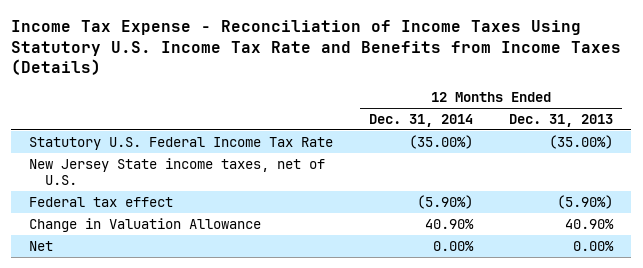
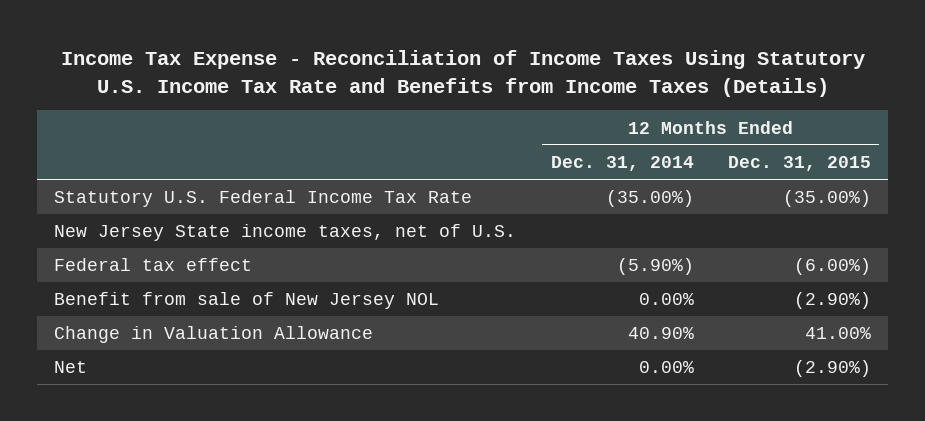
- | 12 Months Ended Dec. 31, 2014 | 12 Months Ended Dec. 31, 2013
+ | 12 Months Ended Dec. 31, 2014 | 12 Months Ended Dec. 31, 2015
+ Benefit from sale of New Jersey NOL | 0.00% | (2.90%)

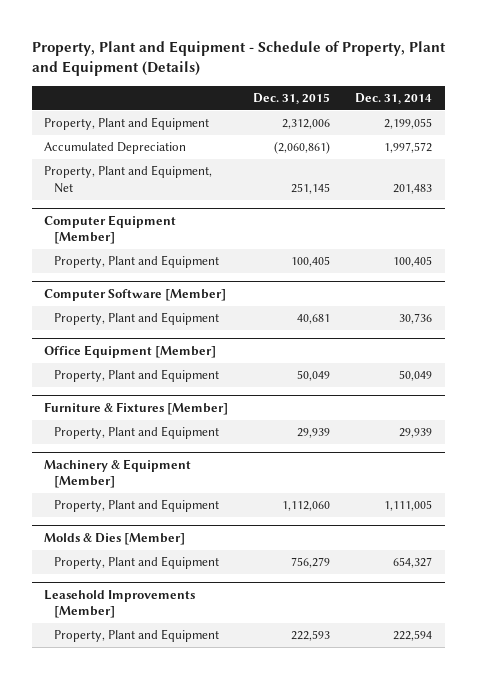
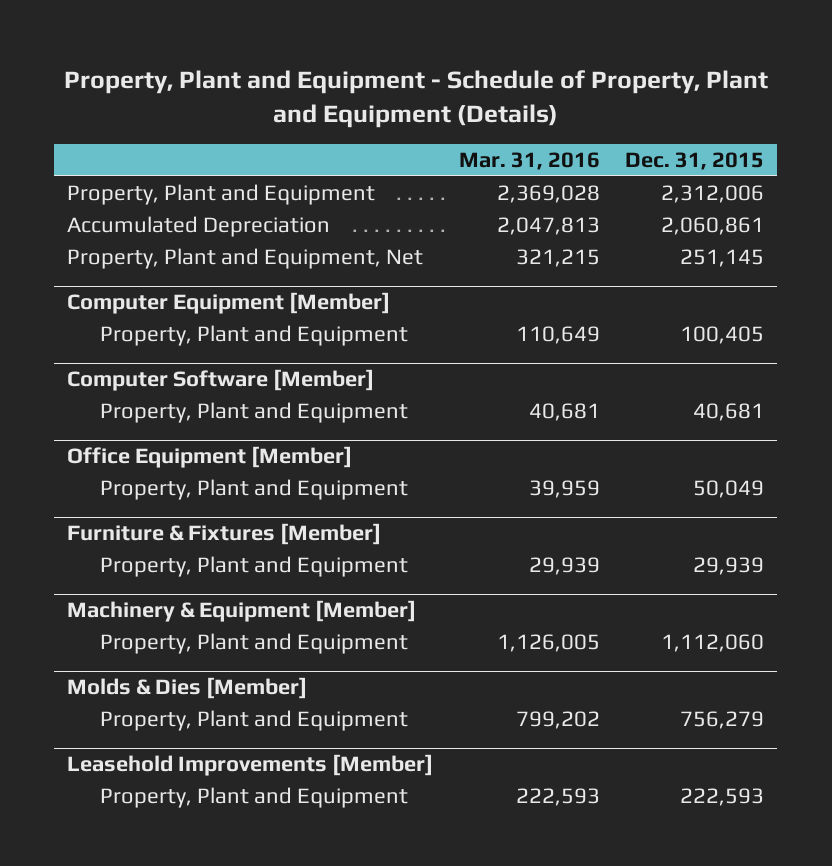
- | Dec. 31, 2015 | Dec. 31, 2014
+ | Mar. 31, 2016 | Dec. 31, 2015
- Accumulated Depreciation | (2,060,861) | 1,997,572
+ Accumulated Depreciation | 2,047,813 | 2,060,861

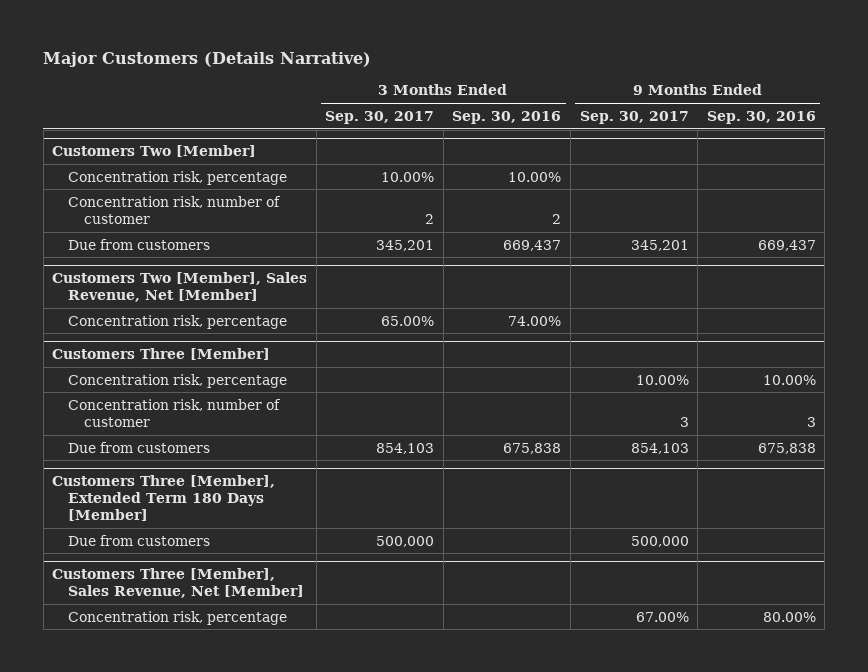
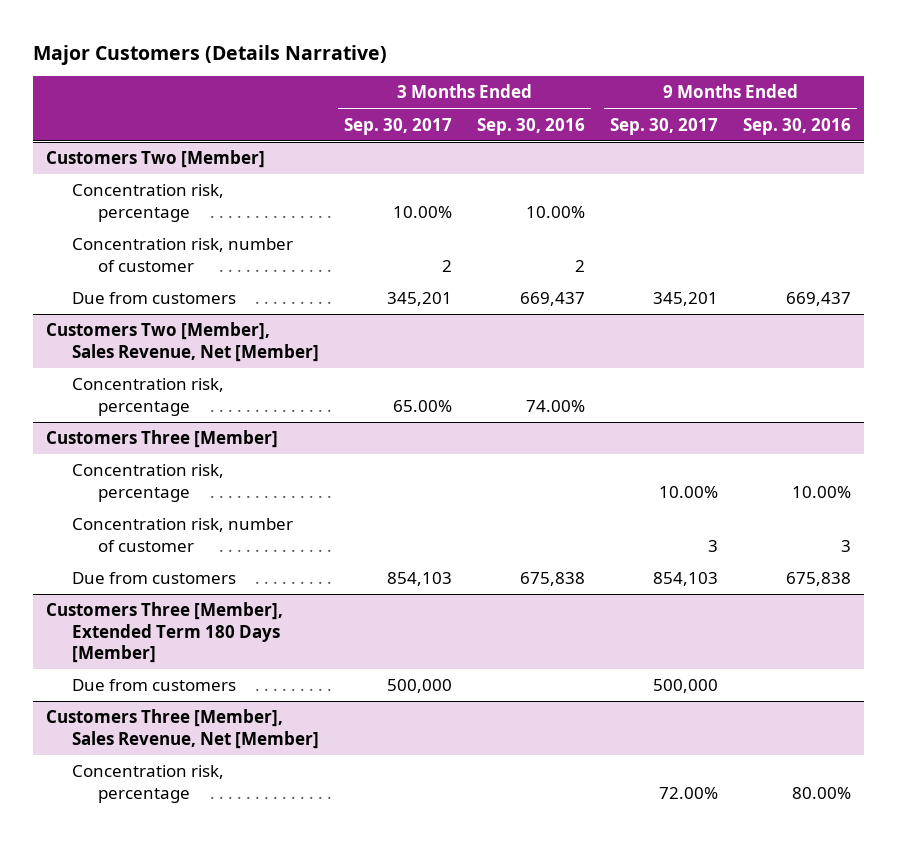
@ Customers Three [Member], Sales Revenue, Net [Member]
- Concentration risk, percentage | | | 67.00% | 80.00%
+ Concentration risk, percentage | | | 72.00% | 80.00%

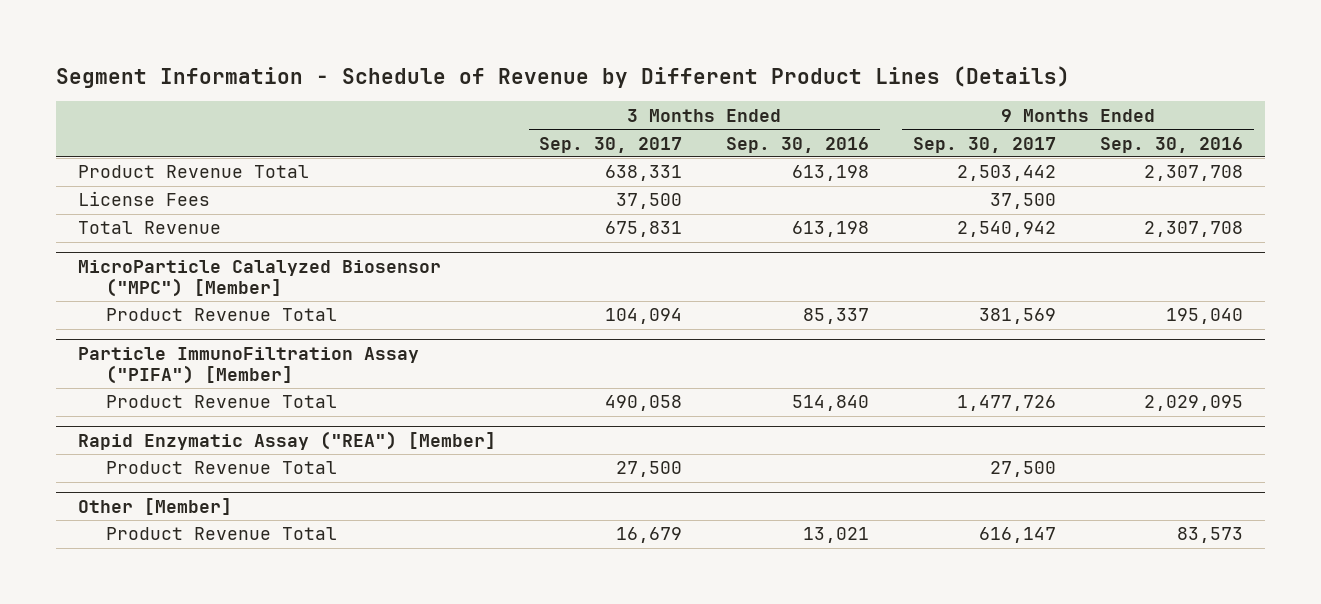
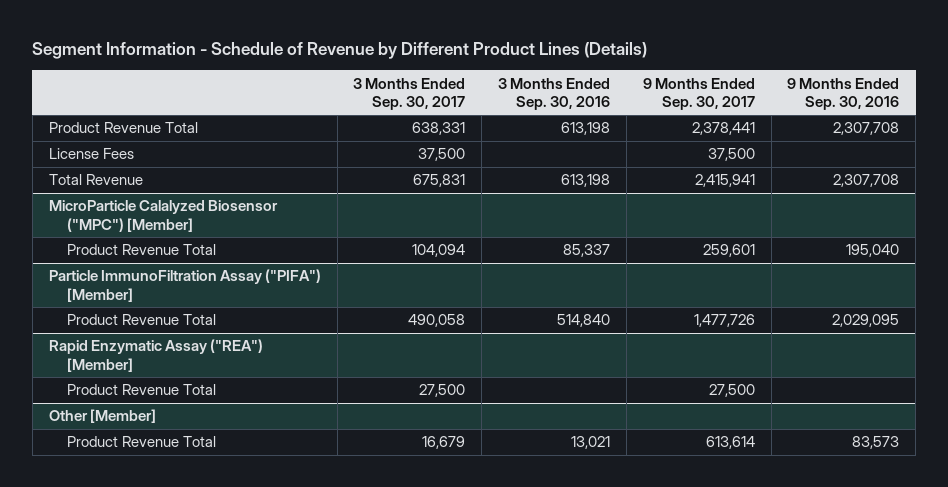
- Product Revenue Total | 638,331 | 613,198 | 2,503,442 | 2,307,708
+ Product Revenue Total | 638,331 | 613,198 | 2,378,441 | 2,307,708
- Total Revenue | 675,831 | 613,198 | 2,540,942 | 2,307,708
+ Total Revenue | 675,831 | 613,198 | 2,415,941 | 2,307,708
@ MicroParticle Calalyzed Biosensor ("MPC") [Member]
- Product Revenue Total | 104,094 | 85,337 | 381,569 | 195,040
+ Product Revenue Total | 104,094 | 85,337 | 259,601 | 195,040
@ Other [Member]
- Product Revenue Total | 16,679 | 13,021 | 616,147 | 83,573
+ Product Revenue Total | 16,679 | 13,021 | 613,614 | 83,573

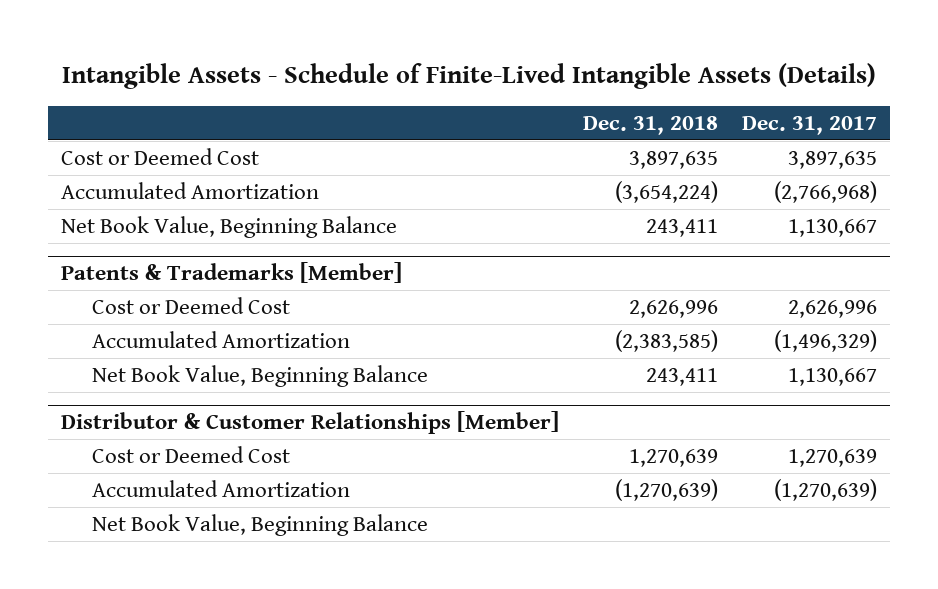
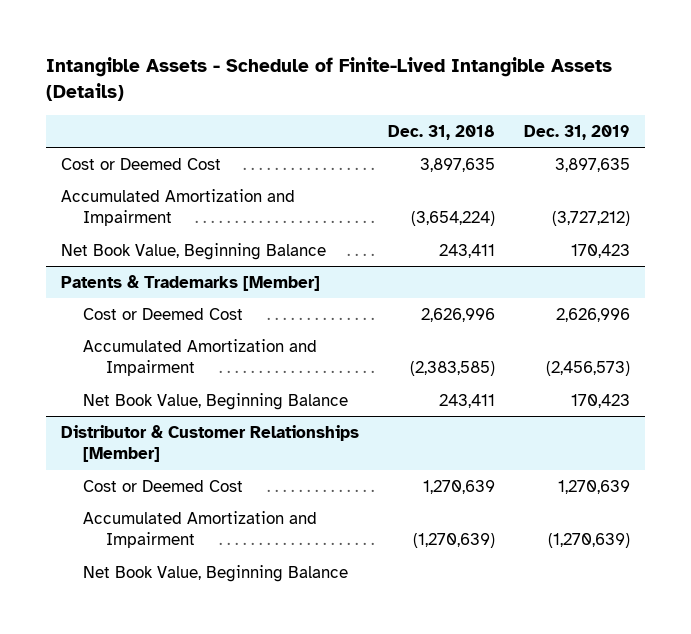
- | Dec. 31, 2018 | Dec. 31, 2017
+ | Dec. 31, 2018 | Dec. 31, 2019
- Accumulated Amortization | (3,654,224) | (2,766,968)
+ Accumulated Amortization and Impairment | (3,654,224) | (3,727,212)
@ Patents & Trademarks [Member]
- Accumulated Amortization | (2,383,585) | (1,496,329)
+ Accumulated Amortization and Impairment | (2,383,585) | (2,456,573)
@ Distributor & Customer Relationships [Member]
- Accumulated Amortization | (1,270,639) | (1,270,639)
+ Accumulated Amortization and Impairment | (1,270,639) | (1,270,639)

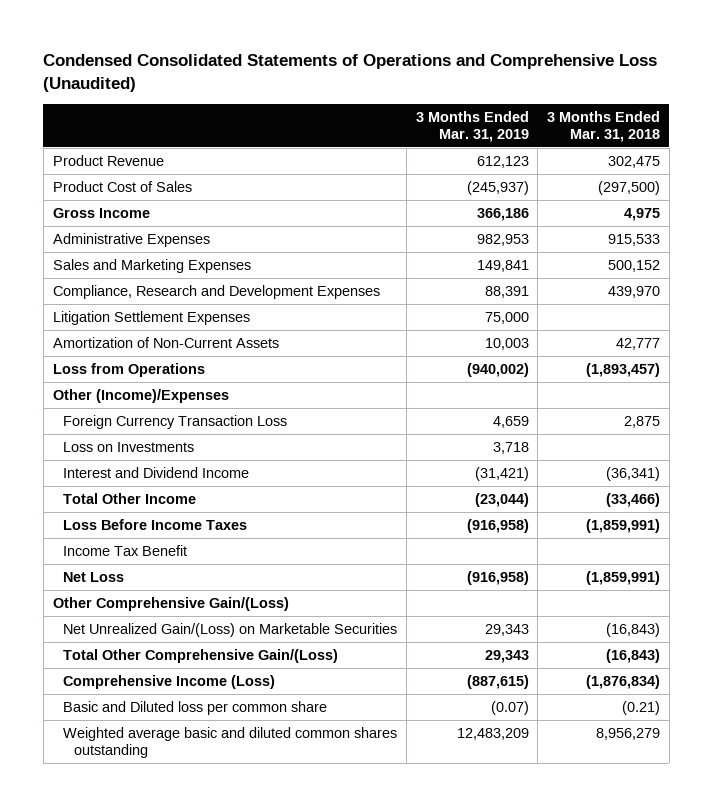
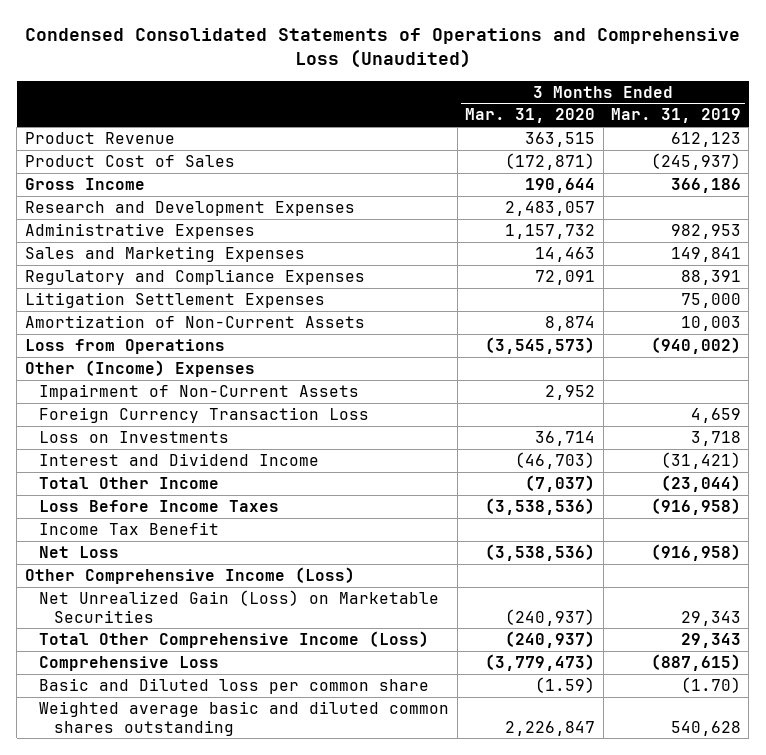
- | 3 Months Ended Mar. 31, 2019 | 3 Months Ended Mar. 31, 2018
+ | 3 Months Ended Mar. 31, 2020 | 3 Months Ended Mar. 31, 2019
+ Research and Development Expenses | 2,483,057 |
- Compliance, Research and Development Expenses | 88,391 | 439,970
+ Regulatory and Compliance Expenses | 72,091 | 88,391
- Other (Income)/Expenses
+ Other (Income) Expenses
+ Impairment of Non-Current Assets | 2,952 |
- Other Comprehensive Gain/(Loss)
- Net Unrealized Gain/(Loss) on Marketable Securities | 29,343 | (16,843)
- Total Other Comprehensive Gain/(Loss) | 29,343 | (16,843)
- Comprehensive Income (Loss) | (887,615) | (1,876,834)
- Basic and Diluted loss per common share | (0.07) | (0.21)
- Weighted average basic and diluted common shares outstanding | 12,483,209 | 8,956,279
+ Other Comprehensive Income (Loss)
+ Net Unrealized Gain (Loss) on Marketable Securities | (240,937) | 29,343
+ Total Other Comprehensive Income (Loss) | (240,937) | 29,343
+ Comprehensive Loss | (3,779,473) | (887,615)
+ Basic and Diluted loss per common share | (1.59) | (1.70)
+ Weighted average basic and diluted common shares outstanding | 2,226,847 | 540,628

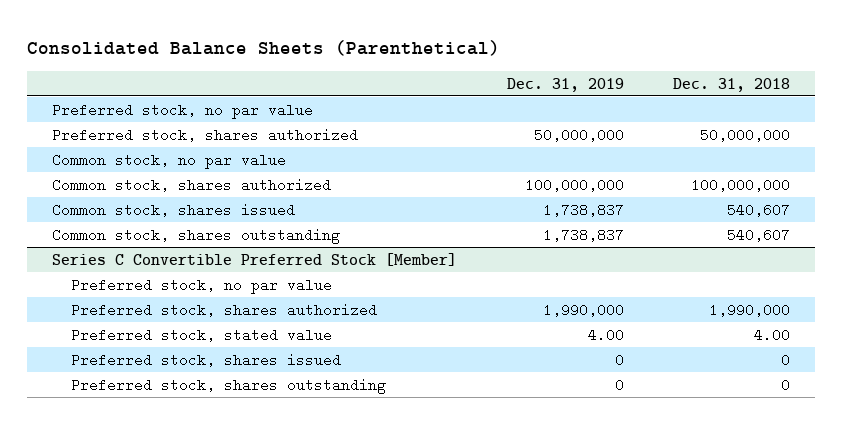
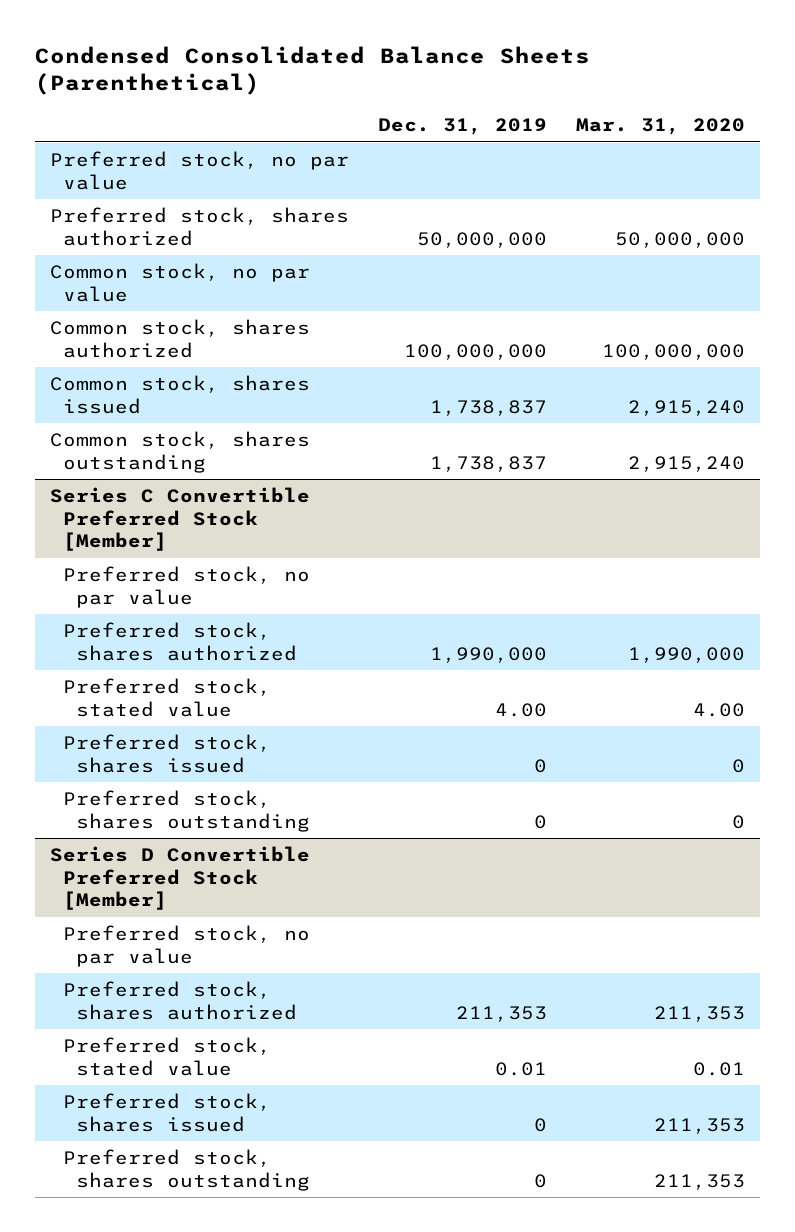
- Consolidated Balance Sheets (Parenthetical)
+ Condensed Consolidated Balance Sheets (Parenthetical)
- | Dec. 31, 2019 | Dec. 31, 2018
+ | Dec. 31, 2019 | Mar. 31, 2020
+ Series D Convertible Preferred Stock [Member]
+ Preferred stock, no par value
+ Preferred stock, shares authorized | 211,353 | 211,353
+ Preferred stock, stated value | 0.01 | 0.01
+ Preferred stock, shares issued | 0 | 211,353
+ Preferred stock, shares outstanding | 0 | 211,353

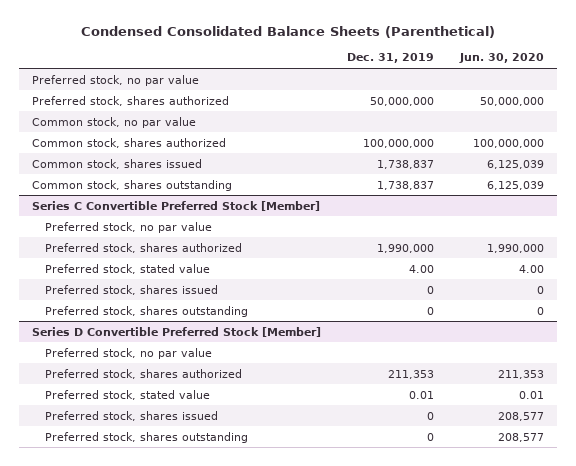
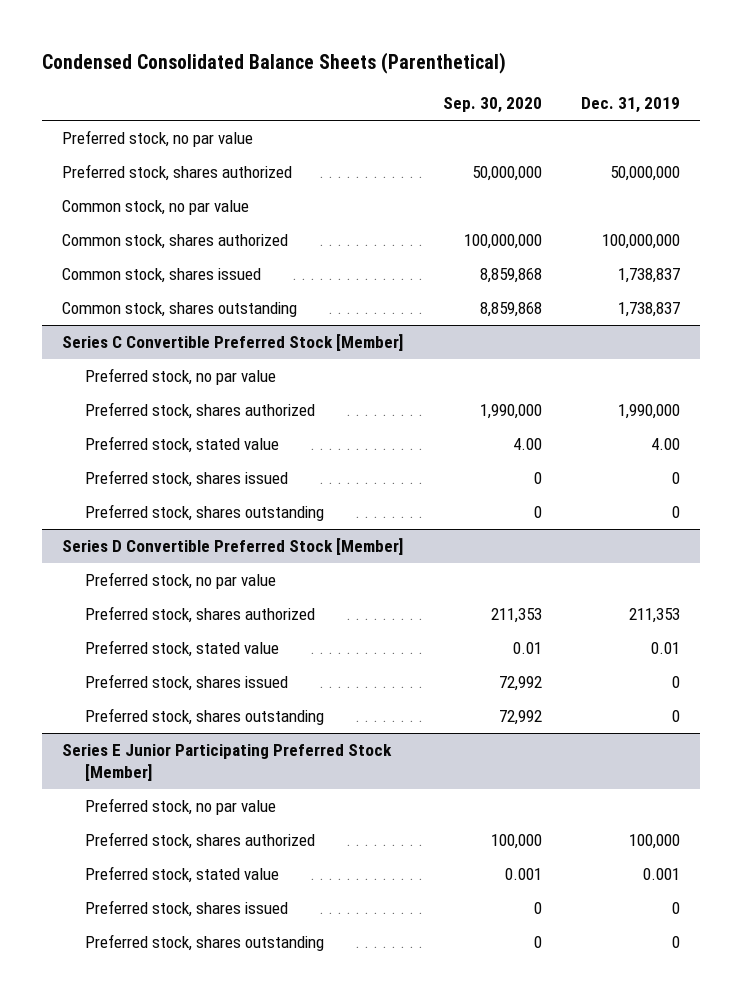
- | Dec. 31, 2019 | Jun. 30, 2020
+ | Sep. 30, 2020 | Dec. 31, 2019
+ Series E Junior Participating Preferred Stock [Member]
+ Preferred stock, no par value
+ Preferred stock, shares authorized | 100,000 | 100,000
+ Preferred stock, stated value | 0.001 | 0.001
+ Preferred stock, shares issued | 0 | 0
+ Preferred stock, shares outstanding | 0 | 0

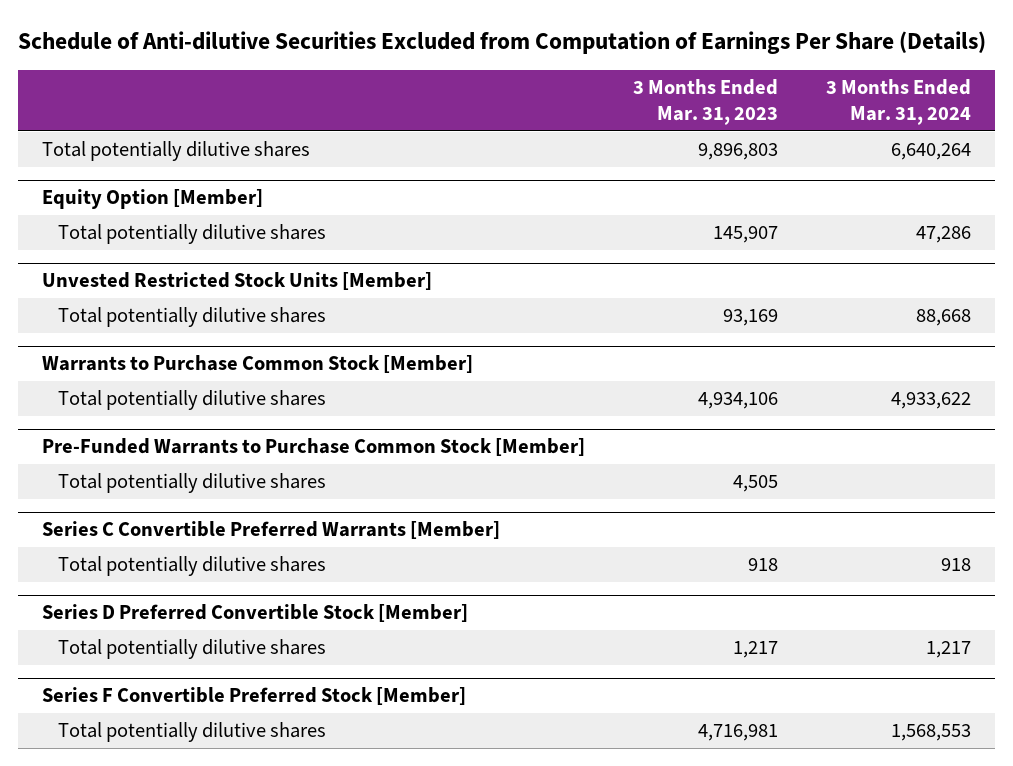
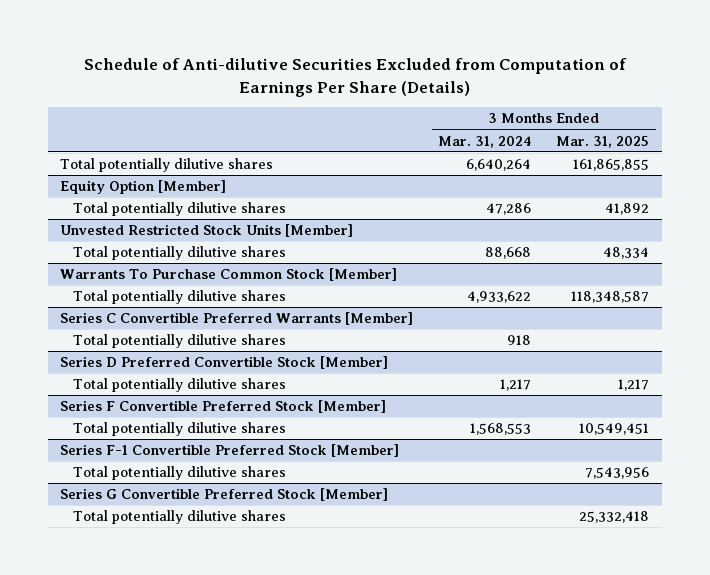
- | 3 Months Ended Mar. 31, 2023 | 3 Months Ended Mar. 31, 2024
+ | 3 Months Ended Mar. 31, 2024 | 3 Months Ended Mar. 31, 2025
- Warrants to Purchase Common Stock [Member]
+ Warrants To Purchase Common Stock [Member]
- Pre-Funded Warrants to Purchase Common Stock [Member]
- Total potentially dilutive shares | 4,505 |
+ Series F-1 Convertible Preferred Stock [Member]
+ Total potentially dilutive shares | | 7,543,956
+ Series G Convertible Preferred Stock [Member]
+ Total potentially dilutive shares | | 25,332,418

